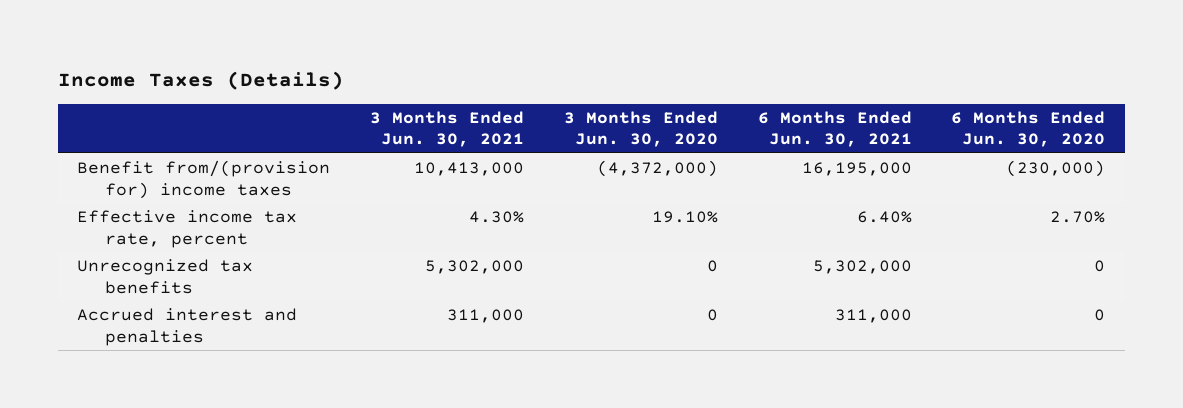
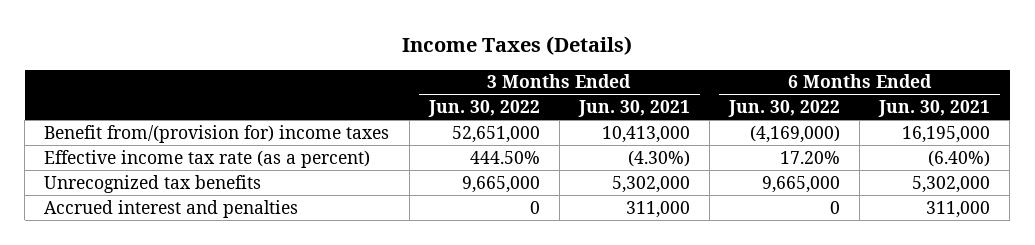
- | 3 Months Ended Jun. 30, 2021 | 3 Months Ended Jun. 30, 2020 | 6 Months Ended Jun. 30, 2021 | 6 Months Ended Jun. 30, 2020
+ | 3 Months Ended Jun. 30, 2022 | 3 Months Ended Jun. 30, 2021 | 6 Months Ended Jun. 30, 2022 | 6 Months Ended Jun. 30, 2021
- Effective income tax rate, percent | 4.30% | 19.10% | 6.40% | 2.70%
+ Effective income tax rate (as a percent) | 444.50% | (4.30%) | 17.20% | (6.40%)

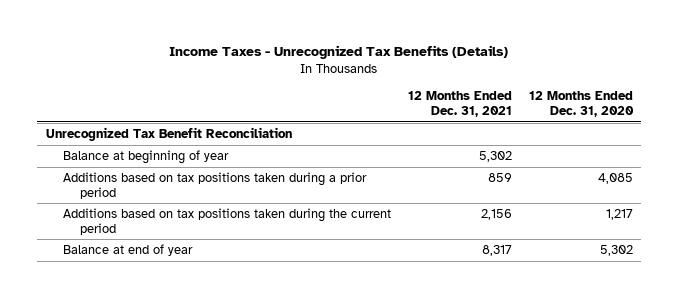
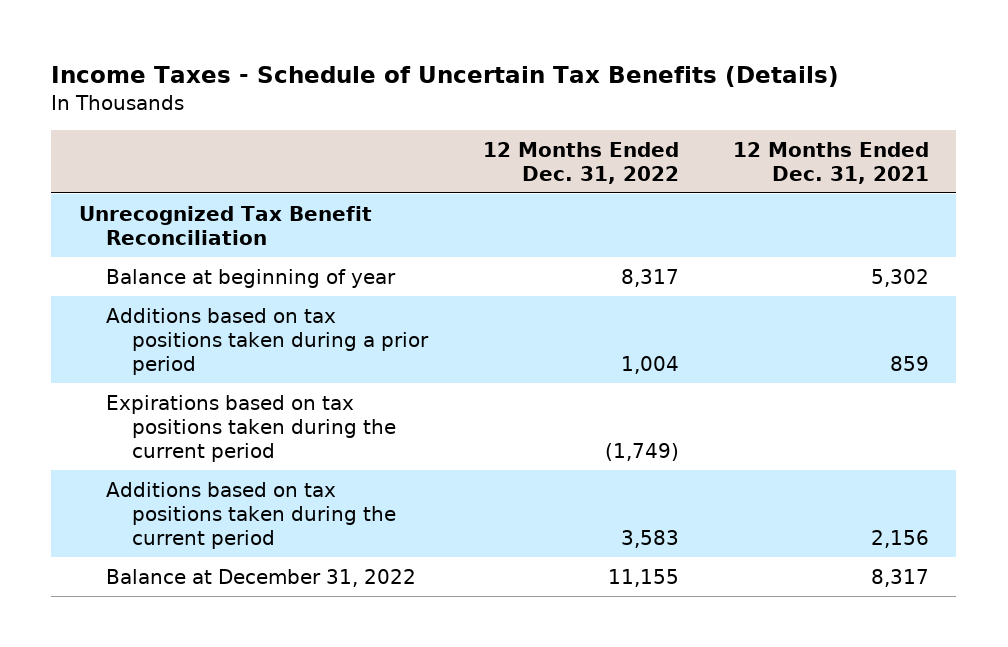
- Income Taxes - Unrecognized Tax Benefits (Details)
+ Income Taxes - Schedule of Uncertain Tax Benefits (Details)
- | 12 Months Ended Dec. 31, 2021 | 12 Months Ended Dec. 31, 2020
+ | 12 Months Ended Dec. 31, 2022 | 12 Months Ended Dec. 31, 2021
+ Expirations based on tax positions taken during the current period | (1,749) |
- Balance at end of year | 8,317 | 5,302
+ Balance at December 31, 2022 | 11,155 | 8,317

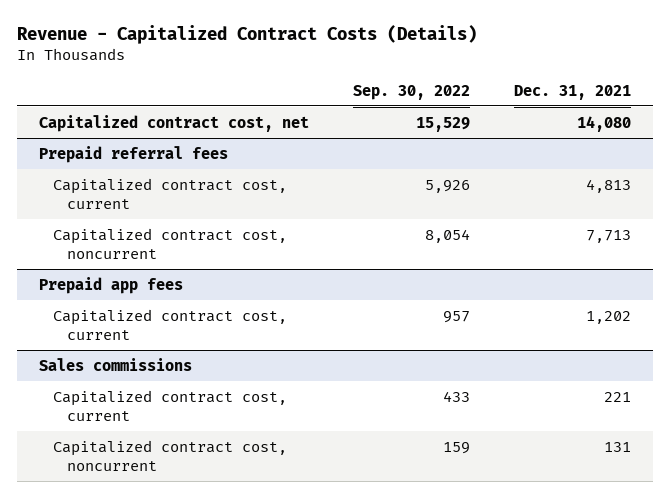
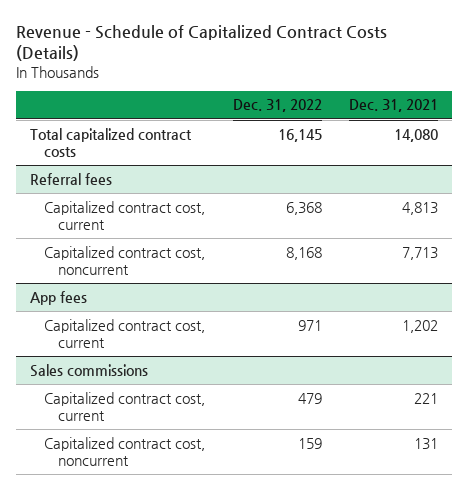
- Revenue - Capitalized Contract Costs (Details)
+ Revenue - Schedule of Capitalized Contract Costs (Details)
- | Sep. 30, 2022 | Dec. 31, 2021
+ | Dec. 31, 2022 | Dec. 31, 2021
- Capitalized contract cost, net | 15,529 | 14,080
- Prepaid referral fees
+ Total capitalized contract costs | 16,145 | 14,080
+ Referral fees
- Prepaid app fees
+ App fees

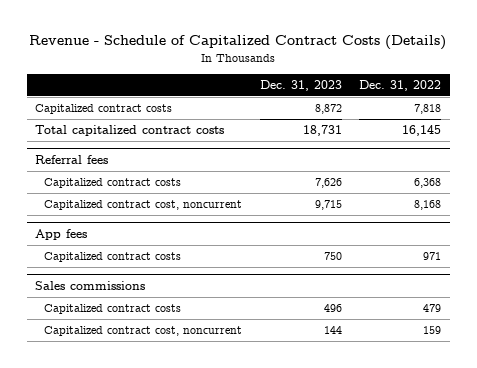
- | Dec. 31, 2022 | Dec. 31, 2021
+ | Dec. 31, 2023 | Dec. 31, 2022
+ Capitalized contract costs | 8,872 | 7,818
@ Referral fees
- Capitalized contract cost, current | 6,368 | 4,813
+ Capitalized contract costs | 7,626 | 6,368
@ App fees
- Capitalized contract cost, current | 971 | 1,202
+ Capitalized contract costs | 750 | 971
@ Sales commissions
- Capitalized contract cost, current | 479 | 221
+ Capitalized contract costs | 496 | 479

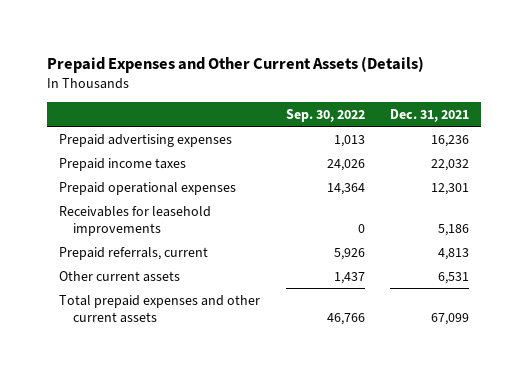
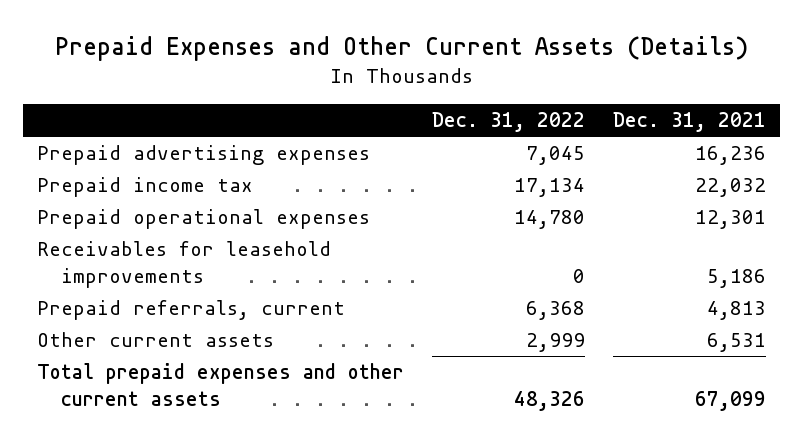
- | Sep. 30, 2022 | Dec. 31, 2021
+ | Dec. 31, 2022 | Dec. 31, 2021
- Prepaid income taxes | 24,026 | 22,032
+ Prepaid income tax | 17,134 | 22,032

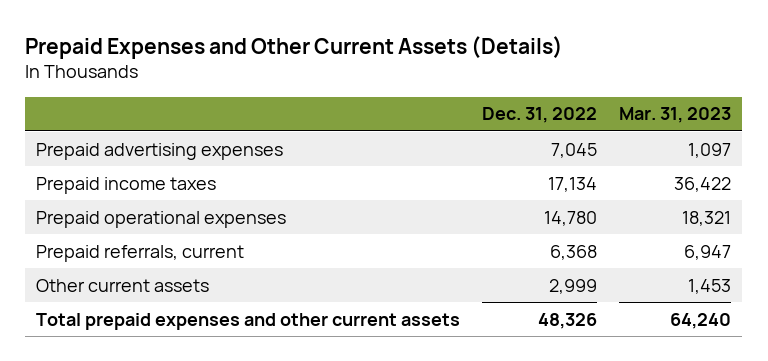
- | Dec. 31, 2022 | Dec. 31, 2021
+ | Dec. 31, 2022 | Mar. 31, 2023
- Prepaid income tax | 17,134 | 22,032
+ Prepaid income taxes | 17,134 | 36,422
- Receivables for leasehold improvements | 0 | 5,186

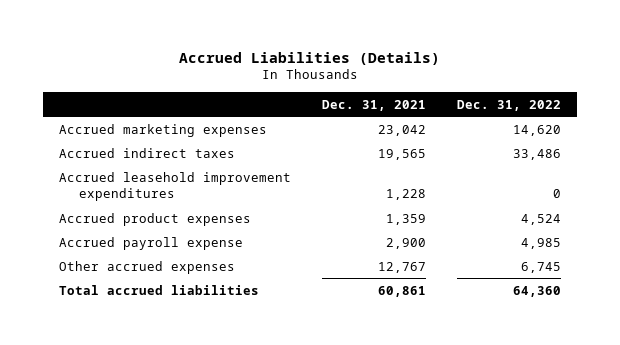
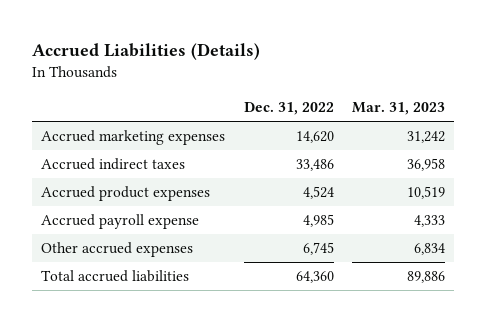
- | Dec. 31, 2021 | Dec. 31, 2022
+ | Dec. 31, 2022 | Mar. 31, 2023
- Accrued leasehold improvement expenditures | 1,228 | 0

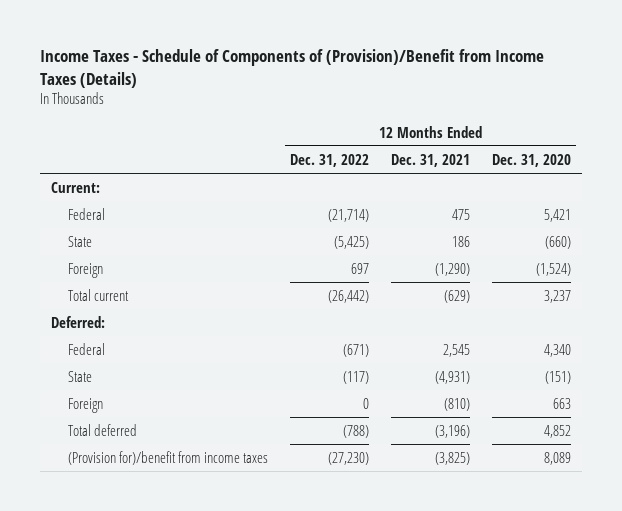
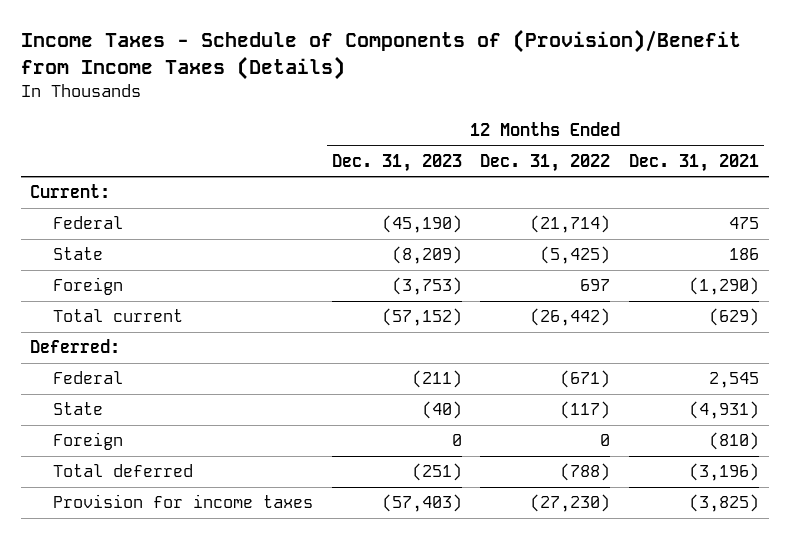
- | 12 Months Ended Dec. 31, 2022 | 12 Months Ended Dec. 31, 2021 | 12 Months Ended Dec. 31, 2020
+ | 12 Months Ended Dec. 31, 2023 | 12 Months Ended Dec. 31, 2022 | 12 Months Ended Dec. 31, 2021
- (Provision for)/benefit from income taxes | (27,230) | (3,825) | 8,089
+ Provision for income taxes | (57,403) | (27,230) | (3,825)

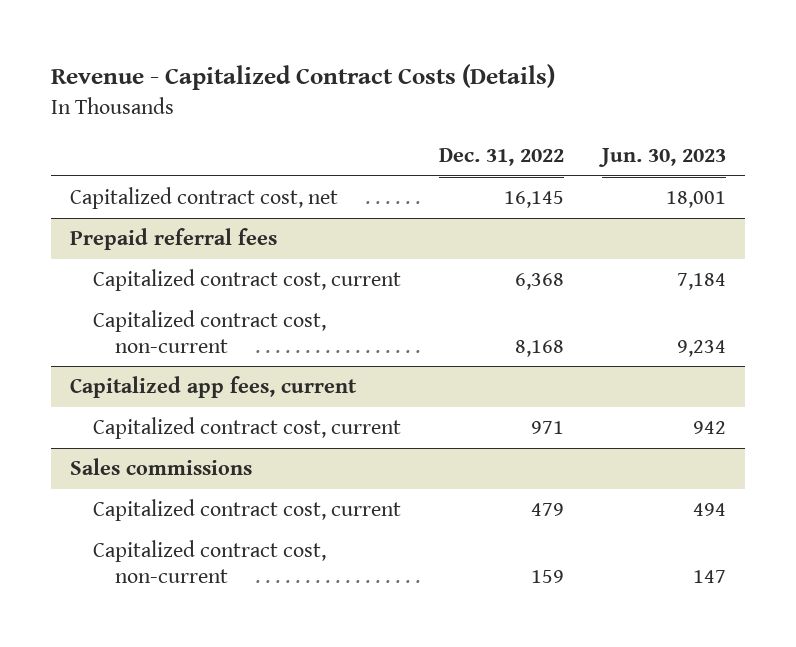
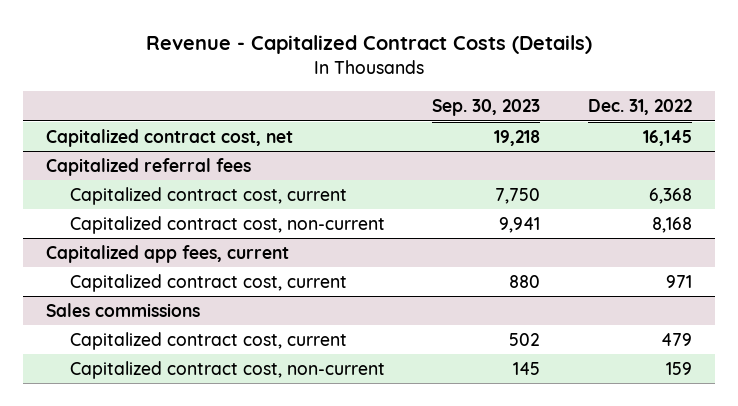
- | Dec. 31, 2022 | Jun. 30, 2023
+ | Sep. 30, 2023 | Dec. 31, 2022
- Prepaid referral fees
+ Capitalized referral fees

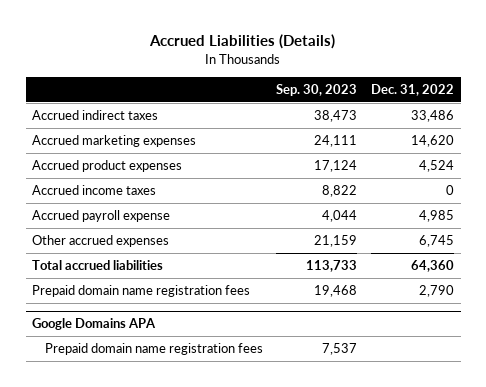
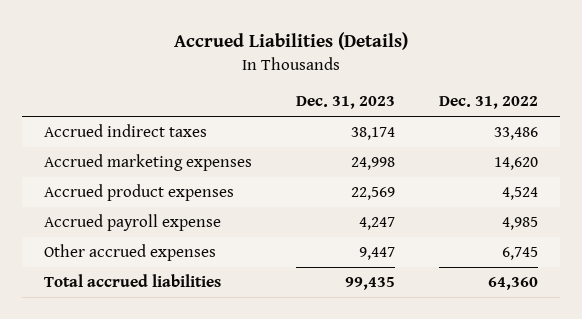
- | Sep. 30, 2023 | Dec. 31, 2022
+ | Dec. 31, 2023 | Dec. 31, 2022
- Accrued income taxes | 8,822 | 0
- Prepaid domain name registration fees | 19,468 | 2,790
- Google Domains APA
- Prepaid domain name registration fees | 7,537 |

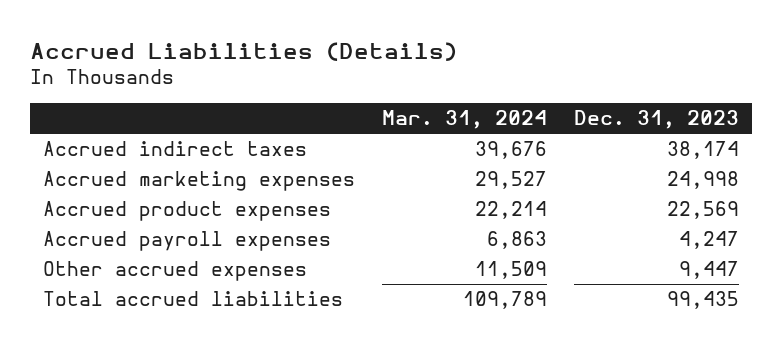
- | Dec. 31, 2023 | Dec. 31, 2022
+ | Mar. 31, 2024 | Dec. 31, 2023
- Accrued payroll expense | 4,247 | 4,985
+ Accrued payroll expenses | 6,863 | 4,247

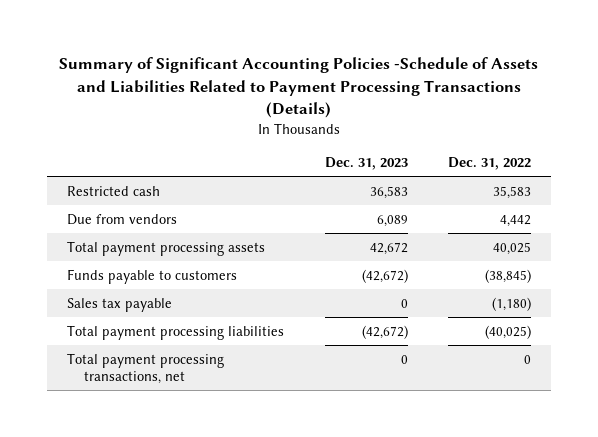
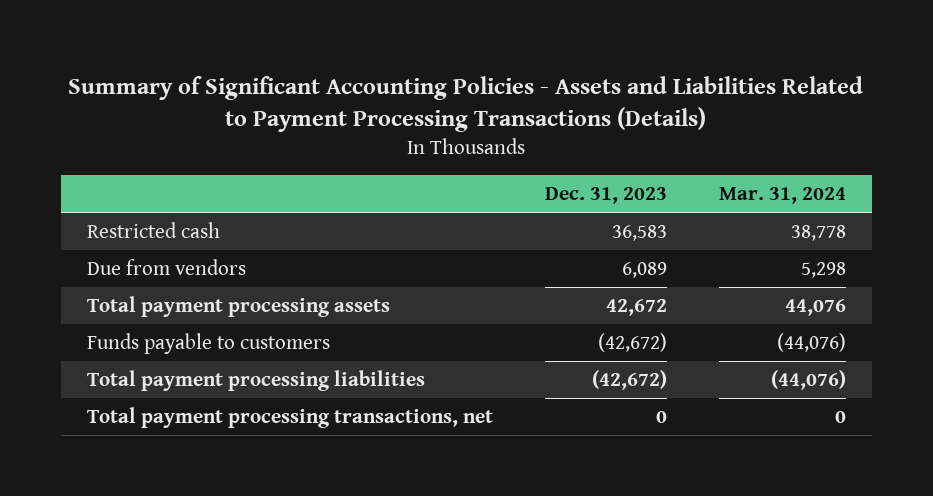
- Summary of Significant Accounting Policies -Schedule of Assets and Liabilities Related to Payment Processing Transactions (Details)
+ Summary of Significant Accounting Policies - Assets and Liabilities Related to Payment Processing Transactions (Details)
- | Dec. 31, 2023 | Dec. 31, 2022
+ | Dec. 31, 2023 | Mar. 31, 2024
- Sales tax payable | 0 | (1,180)

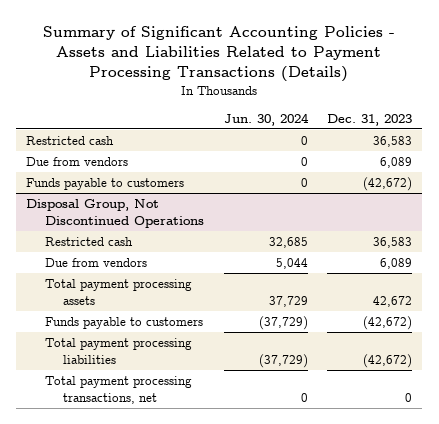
- | Dec. 31, 2023 | Mar. 31, 2024
+ | Jun. 30, 2024 | Dec. 31, 2023
+ Funds payable to customers | 0 | (42,672)
+ Disposal Group, Not Discontinued Operations
+ Restricted cash | 32,685 | 36,583
+ Due from vendors | 5,044 | 6,089

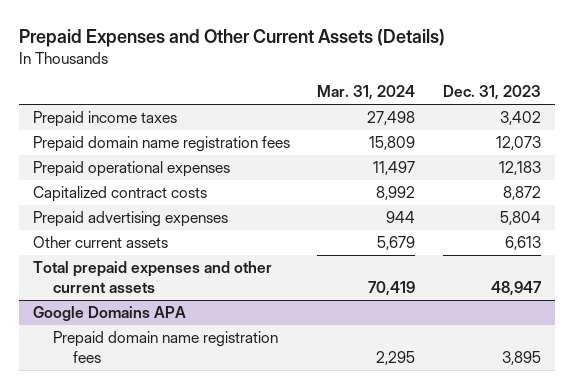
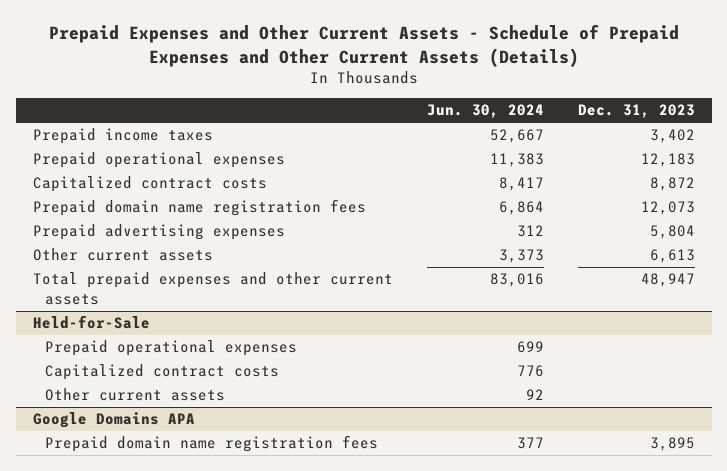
- Prepaid Expenses and Other Current Assets (Details)
+ Prepaid Expenses and Other Current Assets - Schedule of Prepaid Expenses and Other Current Assets (Details)
- | Mar. 31, 2024 | Dec. 31, 2023
+ | Jun. 30, 2024 | Dec. 31, 2023
moved down: Prepaid domain name registration fees | 6,864 | 12,073
+ Held-for-Sale
+ Prepaid operational expenses | 699 |
+ Capitalized contract costs | 776 |
+ Other current assets | 92 |

